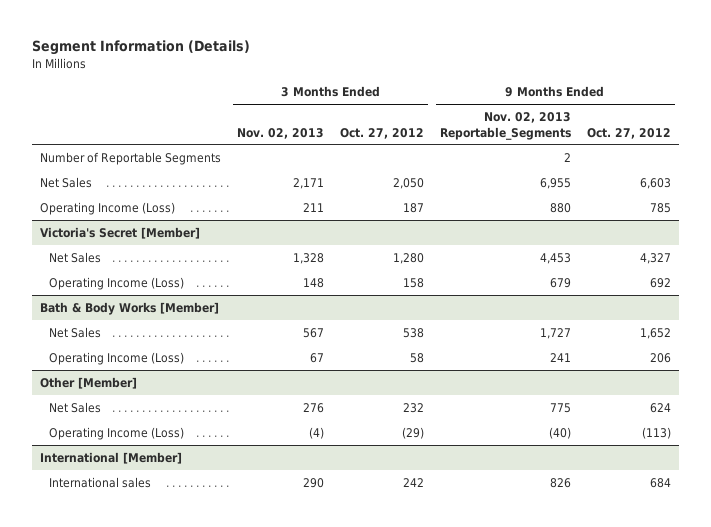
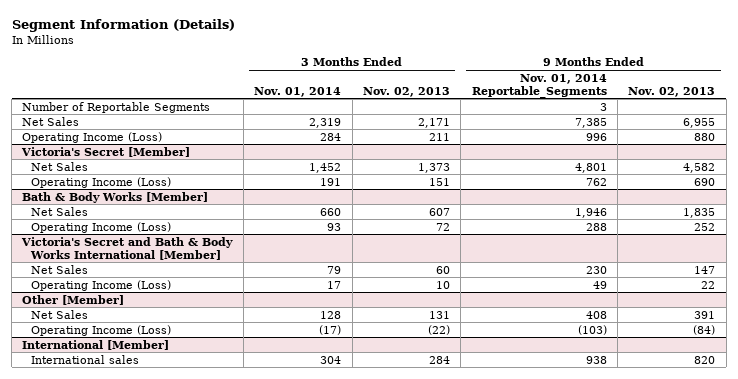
- | 3 Months Ended Nov. 02, 2013 | 3 Months Ended Oct. 27, 2012 | 9 Months Ended Nov. 02, 2013 Reportable_Segments | 9 Months Ended Oct. 27, 2012
+ | 3 Months Ended Nov. 01, 2014 | 3 Months Ended Nov. 02, 2013 | 9 Months Ended Nov. 01, 2014 Reportable_Segments | 9 Months Ended Nov. 02, 2013
@ Victoria's Secret [Member]
- Net Sales | 1,328 | 1,280 | 4,453 | 4,327
- Operating Income (Loss) | 148 | 158 | 679 | 692
+ Net Sales | 1,452 | 1,373 | 4,801 | 4,582
+ Operating Income (Loss) | 191 | 151 | 762 | 690
@ Bath & Body Works [Member]
- Net Sales | 567 | 538 | 1,727 | 1,652
- Operating Income (Loss) | 67 | 58 | 241 | 206
+ Net Sales | 660 | 607 | 1,946 | 1,835
+ Operating Income (Loss) | 93 | 72 | 288 | 252
+ Victoria's Secret and Bath & Body Works International [Member]
+ Net Sales | 79 | 60 | 230 | 147
+ Operating Income (Loss) | 17 | 10 | 49 | 22
@ Other [Member]
- Net Sales | 276 | 232 | 775 | 624
- Operating Income (Loss) | (4) | (29) | (40) | (113)
+ Net Sales | 128 | 131 | 408 | 391
+ Operating Income (Loss) | (17) | (22) | (103) | (84)
@ International [Member]
- International sales | 290 | 242 | 826 | 684
+ International sales | 304 | 284 | 938 | 820

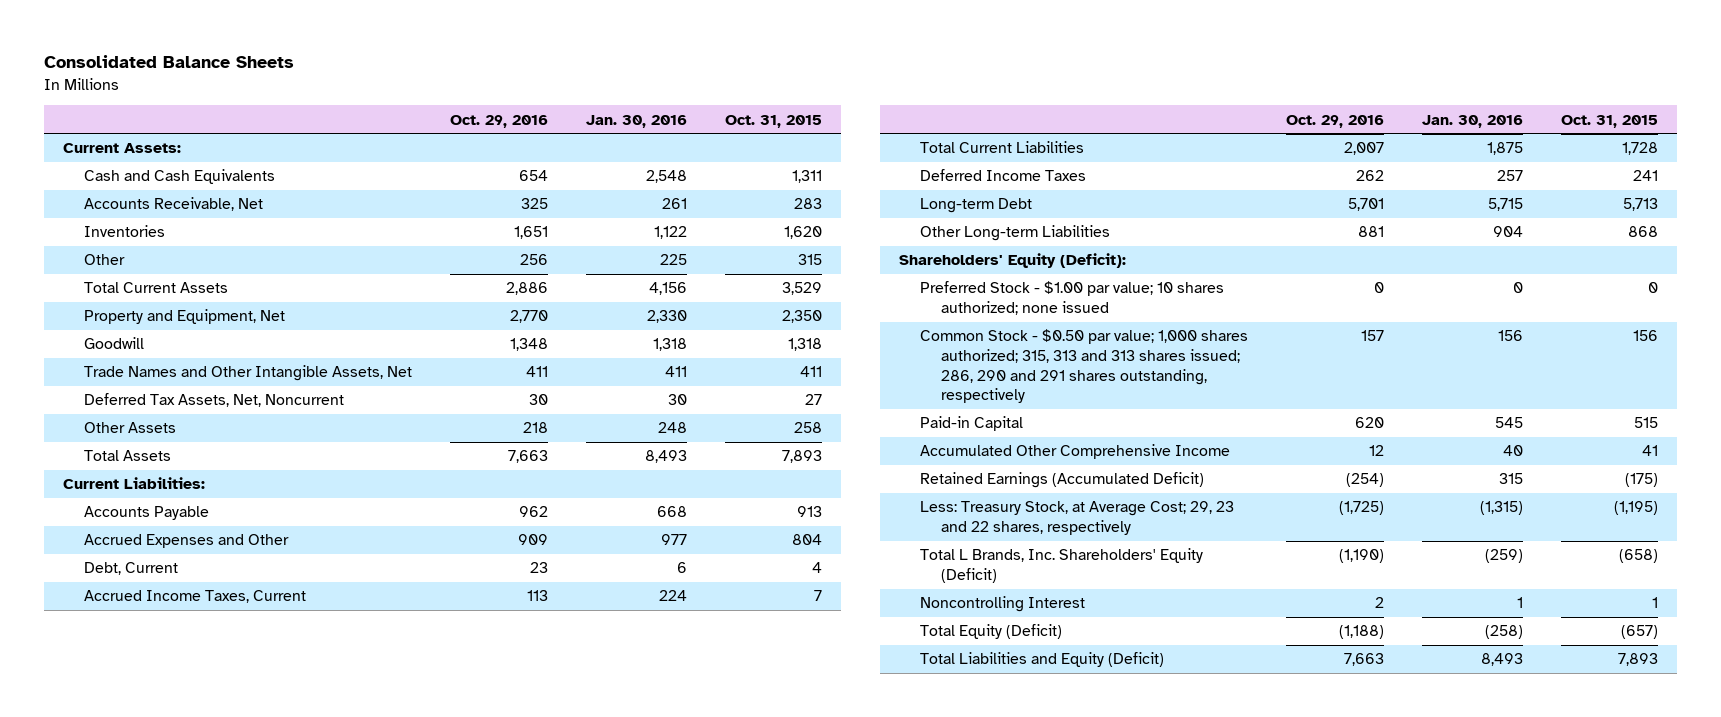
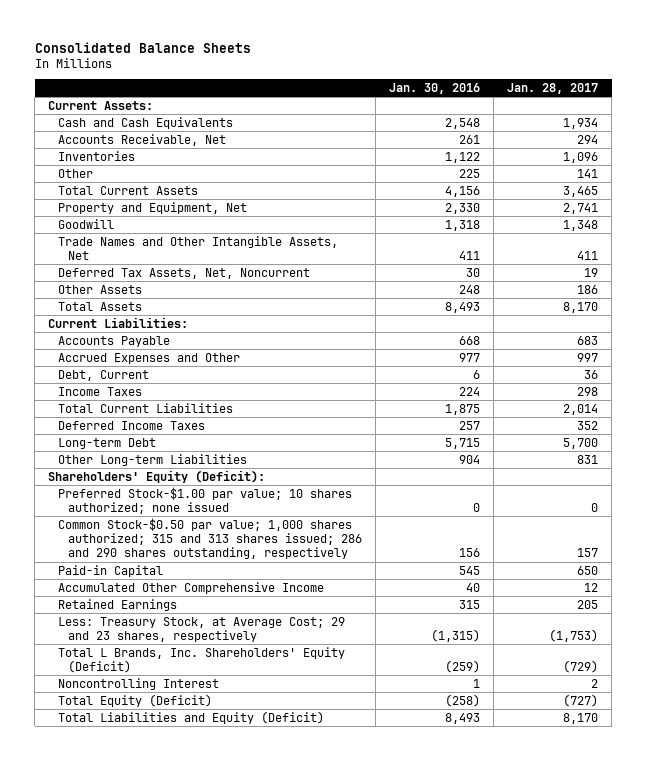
- | Oct. 29, 2016 | Jan. 30, 2016 | Oct. 31, 2015
+ | Jan. 30, 2016 | Jan. 28, 2017
- Accrued Income Taxes, Current | 113 | 224 | 7
+ Income Taxes | 224 | 298
- Preferred Stock - $1.00 par value; 10 shares authorized; none issued | 0 | 0 | 0
- Common Stock - $0.50 par value; 1,000 shares authorized; 315, 313 and 313 shares issued; 286, 290 and 291 shares outstanding, respectively | 157 | 156 | 156
+ Preferred Stock-$1.00 par value; 10 shares authorized; none issued | 0 | 0
+ Common Stock-$0.50 par value; 1,000 shares authorized; 315 and 313 shares issued; 286 and 290 shares outstanding, respectively | 156 | 157
- Retained Earnings (Accumulated Deficit) | (254) | 315 | (175)
- Less: Treasury Stock, at Average Cost; 29, 23 and 22 shares, respectively | (1,725) | (1,315) | (1,195)
+ Retained Earnings | 315 | 205
+ Less: Treasury Stock, at Average Cost; 29 and 23 shares, respectively | (1,315) | (1,753)

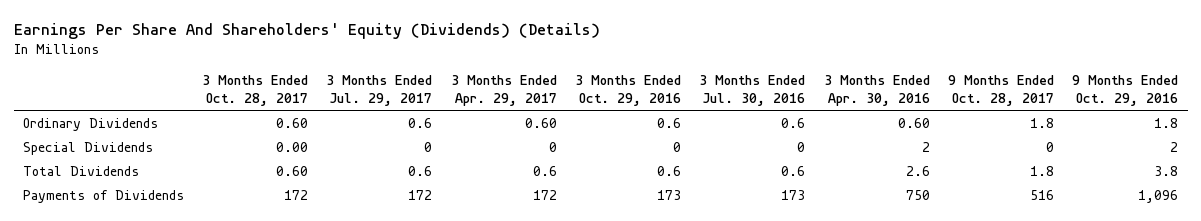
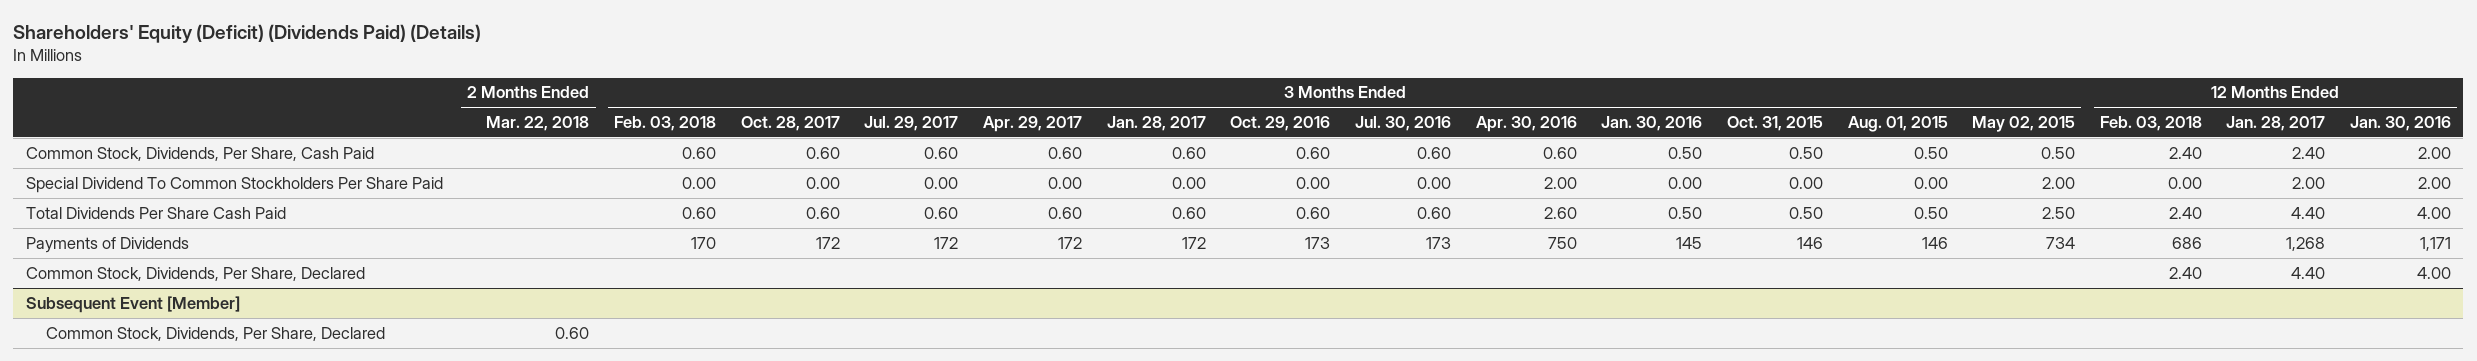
- Earnings Per Share And Shareholders' Equity (Dividends) (Details)
+ Shareholders' Equity (Deficit) (Dividends Paid) (Details)
- | 3 Months Ended Oct. 28, 2017 | 3 Months Ended Jul. 29, 2017 | 3 Months Ended Apr. 29, 2017 | 3 Months Ended Oct. 29, 2016 | 3 Months Ended Jul. 30, 2016 | 3 Months Ended Apr. 30, 2016 | 9 Months Ended Oct. 28, 2017 | 9 Months Ended Oct. 29, 2016
+ | 2 Months Ended Mar. 22, 2018 | 3 Months Ended Feb. 03, 2018 | 3 Months Ended Oct. 28, 2017 | 3 Months Ended Jul. 29, 2017 | 3 Months Ended Apr. 29, 2017 | 3 Months Ended Jan. 28, 2017 | 3 Months Ended Oct. 29, 2016 | 3 Months Ended Jul. 30, 2016 | 3 Months Ended Apr. 30, 2016 | 3 Months Ended Jan. 30, 2016 | 3 Months Ended Oct. 31, 2015 | 3 Months Ended Aug. 01, 2015 | 3 Months Ended May 02, 2015 | 12 Months Ended Feb. 03, 2018 | 12 Months Ended Jan. 28, 2017 | 12 Months Ended Jan. 30, 2016
- Ordinary Dividends | 0.60 | 0.6 | 0.60 | 0.6 | 0.6 | 0.60 | 1.8 | 1.8
- Special Dividends | 0.00 | 0 | 0 | 0 | 0 | 2 | 0 | 2
- Total Dividends | 0.60 | 0.6 | 0.6 | 0.6 | 0.6 | 2.6 | 1.8 | 3.8
+ Common Stock, Dividends, Per Share, Cash Paid | | 0.60 | 0.60 | 0.60 | 0.60 | 0.60 | 0.60 | 0.60 | 0.60 | 0.50 | 0.50 | 0.50 | 0.50 | 2.40 | 2.40 | 2.00
+ Special Dividend To Common Stockholders Per Share Paid | | 0.00 | 0.00 | 0.00 | 0.00 | 0.00 | 0.00 | 0.00 | 2.00 | 0.00 | 0.00 | 0.00 | 2.00 | 0.00 | 2.00 | 2.00
+ Total Dividends Per Share Cash Paid | | 0.60 | 0.60 | 0.60 | 0.60 | 0.60 | 0.60 | 0.60 | 2.60 | 0.50 | 0.50 | 0.50 | 2.50 | 2.40 | 4.40 | 4.00
+ Common Stock, Dividends, Per Share, Declared | | | | | | | | | | | | | | 2.40 | 4.40 | 4.00
+ Subsequent Event [Member]
+ Common Stock, Dividends, Per Share, Declared | 0.60 | | | | | | | | | | | | | | |

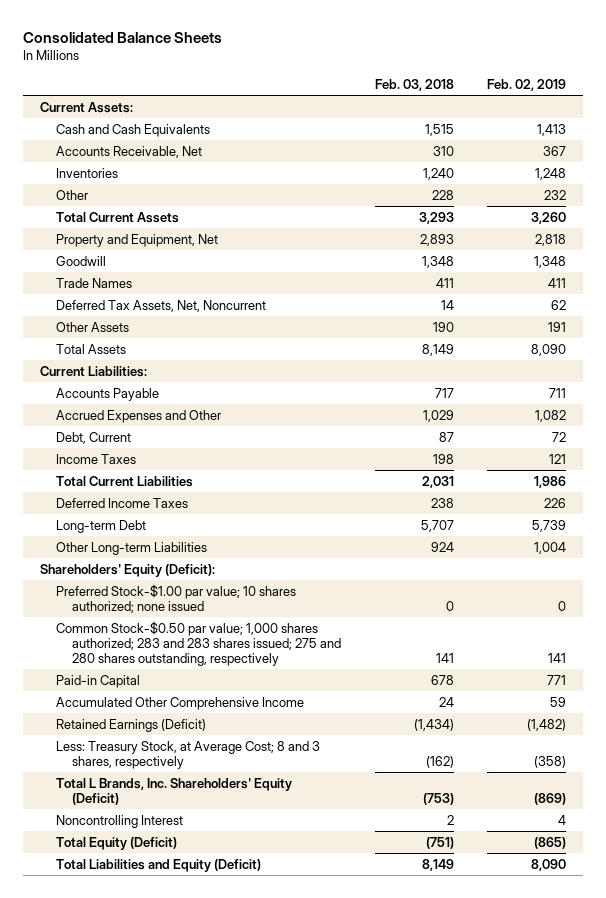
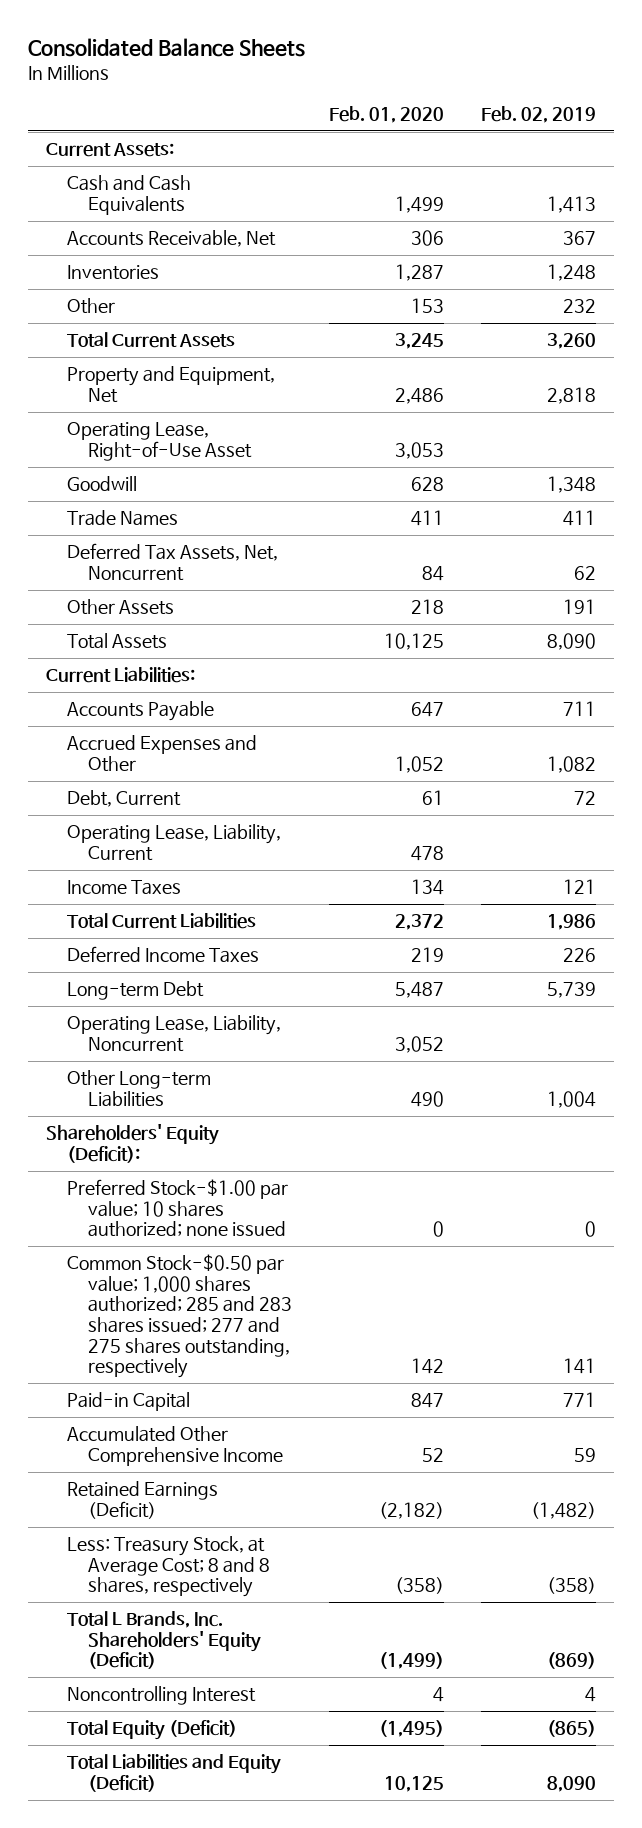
- | Feb. 03, 2018 | Feb. 02, 2019
+ | Feb. 01, 2020 | Feb. 02, 2019
+ Operating Lease, Right-of-Use Asset | 3,053 |
+ Operating Lease, Liability, Current | 478 |
+ Operating Lease, Liability, Noncurrent | 3,052 |
- Common Stock-$0.50 par value; 1,000 shares authorized; 283 and 283 shares issued; 275 and 280 shares outstanding, respectively | 141 | 141
+ Common Stock-$0.50 par value; 1,000 shares authorized; 285 and 283 shares issued; 277 and 275 shares outstanding, respectively | 142 | 141
- Less: Treasury Stock, at Average Cost; 8 and 3 shares, respectively | (162) | (358)
+ Less: Treasury Stock, at Average Cost; 8 and 8 shares, respectively | (358) | (358)

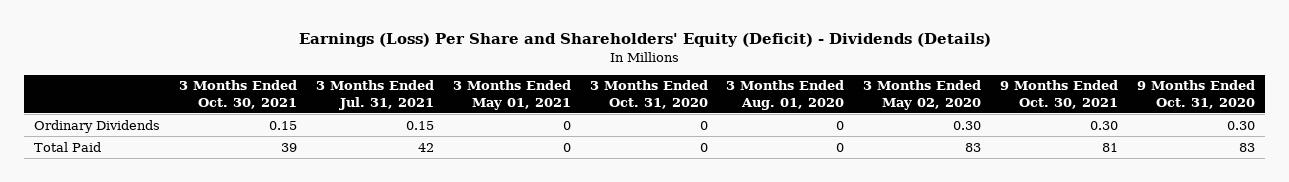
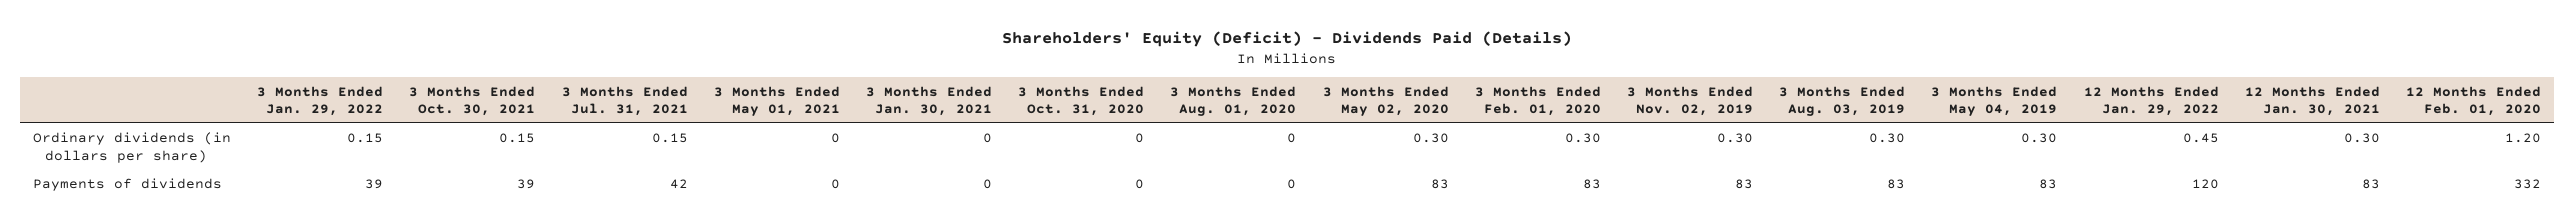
- Earnings (Loss) Per Share and Shareholders' Equity (Deficit) - Dividends (Details)
+ Shareholders' Equity (Deficit) - Dividends Paid (Details)
- | 3 Months Ended Oct. 30, 2021 | 3 Months Ended Jul. 31, 2021 | 3 Months Ended May 01, 2021 | 3 Months Ended Oct. 31, 2020 | 3 Months Ended Aug. 01, 2020 | 3 Months Ended May 02, 2020 | 9 Months Ended Oct. 30, 2021 | 9 Months Ended Oct. 31, 2020
+ | 3 Months Ended Jan. 29, 2022 | 3 Months Ended Oct. 30, 2021 | 3 Months Ended Jul. 31, 2021 | 3 Months Ended May 01, 2021 | 3 Months Ended Jan. 30, 2021 | 3 Months Ended Oct. 31, 2020 | 3 Months Ended Aug. 01, 2020 | 3 Months Ended May 02, 2020 | 3 Months Ended Feb. 01, 2020 | 3 Months Ended Nov. 02, 2019 | 3 Months Ended Aug. 03, 2019 | 3 Months Ended May 04, 2019 | 12 Months Ended Jan. 29, 2022 | 12 Months Ended Jan. 30, 2021 | 12 Months Ended Feb. 01, 2020
- Ordinary Dividends | 0.15 | 0.15 | 0 | 0 | 0 | 0.30 | 0.30 | 0.30
- Total Paid | 39 | 42 | 0 | 0 | 0 | 83 | 81 | 83
+ Ordinary dividends (in dollars per share) | 0.15 | 0.15 | 0.15 | 0 | 0 | 0 | 0 | 0.30 | 0.30 | 0.30 | 0.30 | 0.30 | 0.45 | 0.30 | 1.20
+ Payments of dividends | 39 | 39 | 42 | 0 | 0 | 0 | 0 | 83 | 83 | 83 | 83 | 83 | 120 | 83 | 332

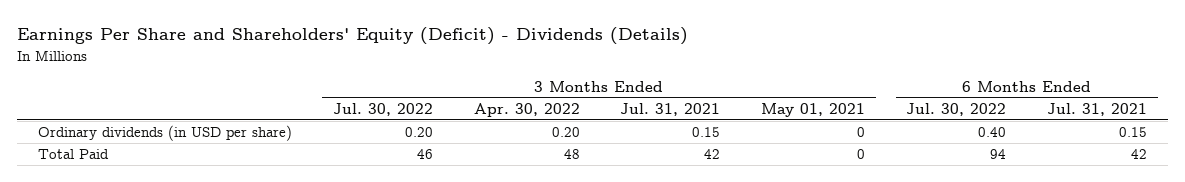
- Shareholders' Equity (Deficit) - Dividends Paid (Details)
+ Earnings Per Share and Shareholders' Equity (Deficit) - Dividends (Details)
- | 3 Months Ended Jan. 29, 2022 | 3 Months Ended Oct. 30, 2021 | 3 Months Ended Jul. 31, 2021 | 3 Months Ended May 01, 2021 | 3 Months Ended Jan. 30, 2021 | 3 Months Ended Oct. 31, 2020 | 3 Months Ended Aug. 01, 2020 | 3 Months Ended May 02, 2020 | 3 Months Ended Feb. 01, 2020 | 3 Months Ended Nov. 02, 2019 | 3 Months Ended Aug. 03, 2019 | 3 Months Ended May 04, 2019 | 12 Months Ended Jan. 29, 2022 | 12 Months Ended Jan. 30, 2021 | 12 Months Ended Feb. 01, 2020
+ | 3 Months Ended Jul. 30, 2022 | 3 Months Ended Apr. 30, 2022 | 3 Months Ended Jul. 31, 2021 | 3 Months Ended May 01, 2021 | 6 Months Ended Jul. 30, 2022 | 6 Months Ended Jul. 31, 2021
- Ordinary dividends (in dollars per share) | 0.15 | 0.15 | 0.15 | 0 | 0 | 0 | 0 | 0.30 | 0.30 | 0.30 | 0.30 | 0.30 | 0.45 | 0.30 | 1.20
- Payments of dividends | 39 | 39 | 42 | 0 | 0 | 0 | 0 | 83 | 83 | 83 | 83 | 83 | 120 | 83 | 332
+ Ordinary dividends (in USD per share) | 0.20 | 0.20 | 0.15 | 0 | 0.40 | 0.15
+ Total Paid | 46 | 48 | 42 | 0 | 94 | 42

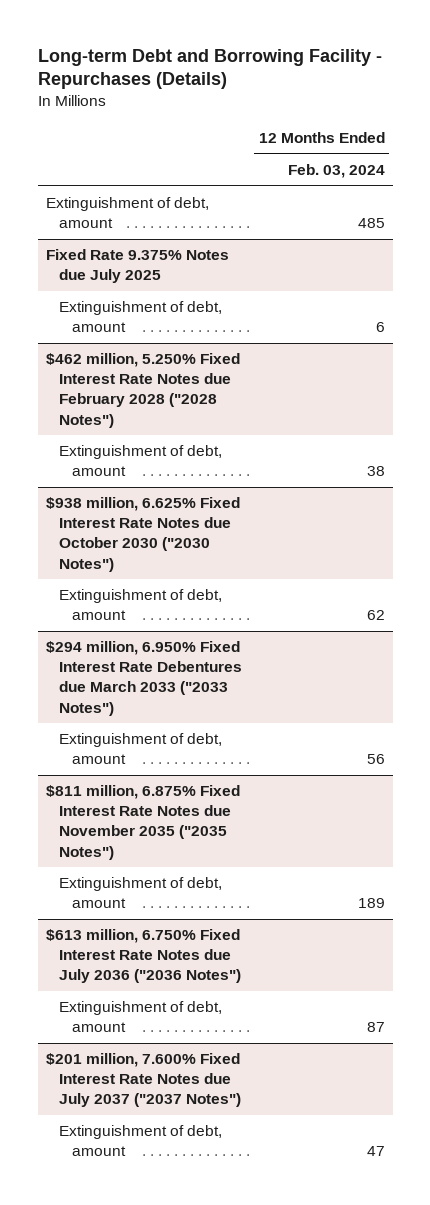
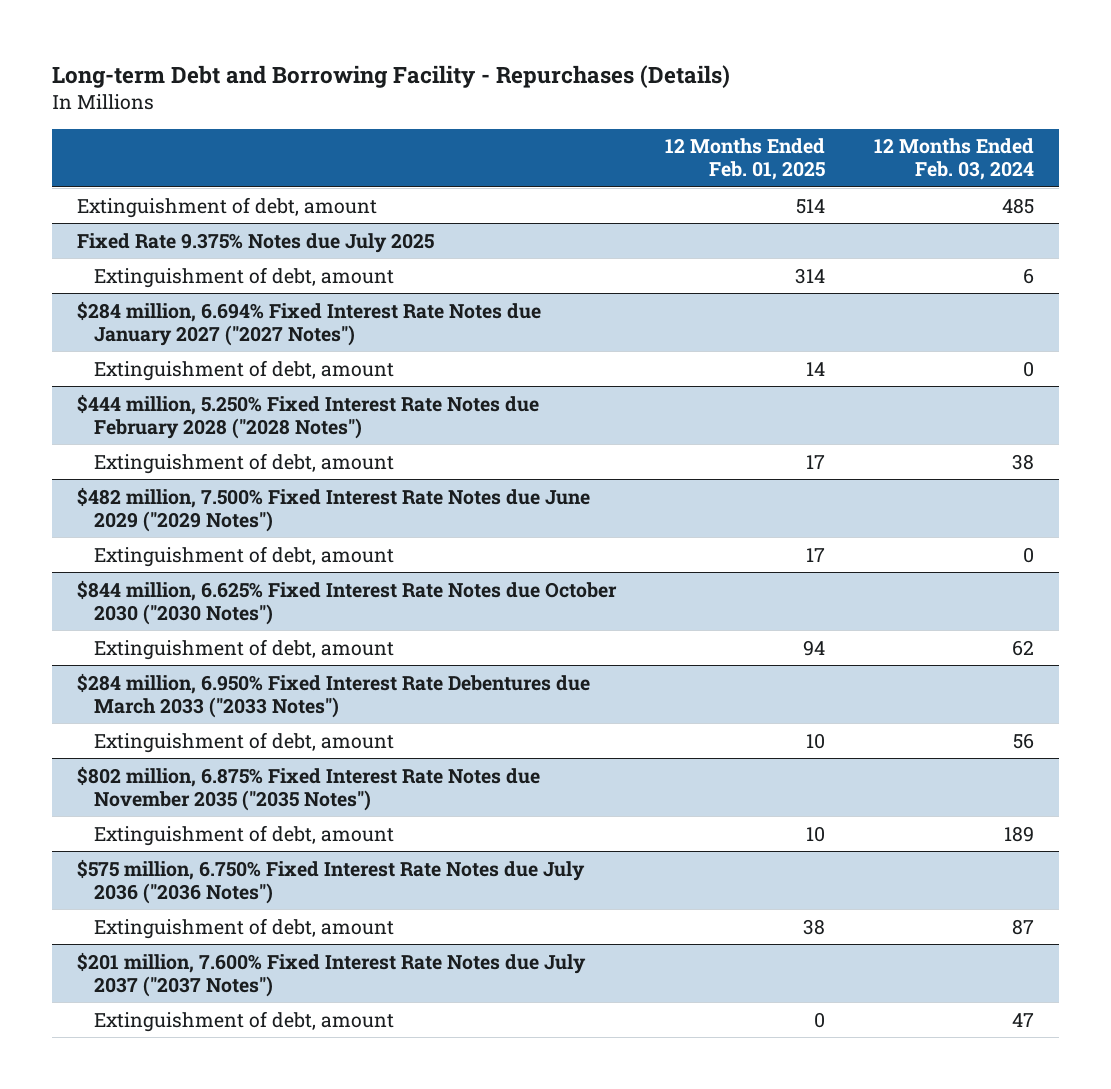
- | 12 Months Ended Feb. 03, 2024
+ | 12 Months Ended Feb. 01, 2025 | 12 Months Ended Feb. 03, 2024
- $462 million, 5.250% Fixed Interest Rate Notes due February 2028 ("2028 Notes")
+ $284 million, 6.694% Fixed Interest Rate Notes due January 2027 ("2027 Notes")
+ Extinguishment of debt, amount | 14 | 0
+ $444 million, 5.250% Fixed Interest Rate Notes due February 2028 ("2028 Notes")
- $938 million, 6.625% Fixed Interest Rate Notes due October 2030 ("2030 Notes")
+ $482 million, 7.500% Fixed Interest Rate Notes due June 2029 ("2029 Notes")
+ Extinguishment of debt, amount | 17 | 0
+ $844 million, 6.625% Fixed Interest Rate Notes due October 2030 ("2030 Notes")
- $294 million, 6.950% Fixed Interest Rate Debentures due March 2033 ("2033 Notes")
+ $284 million, 6.950% Fixed Interest Rate Debentures due March 2033 ("2033 Notes")
- $811 million, 6.875% Fixed Interest Rate Notes due November 2035 ("2035 Notes")
+ $802 million, 6.875% Fixed Interest Rate Notes due November 2035 ("2035 Notes")
- $613 million, 6.750% Fixed Interest Rate Notes due July 2036 ("2036 Notes")
+ $575 million, 6.750% Fixed Interest Rate Notes due July 2036 ("2036 Notes")

